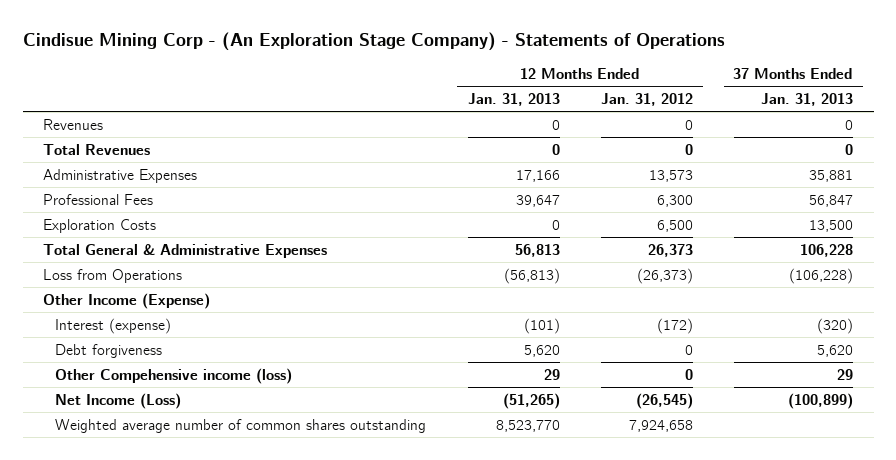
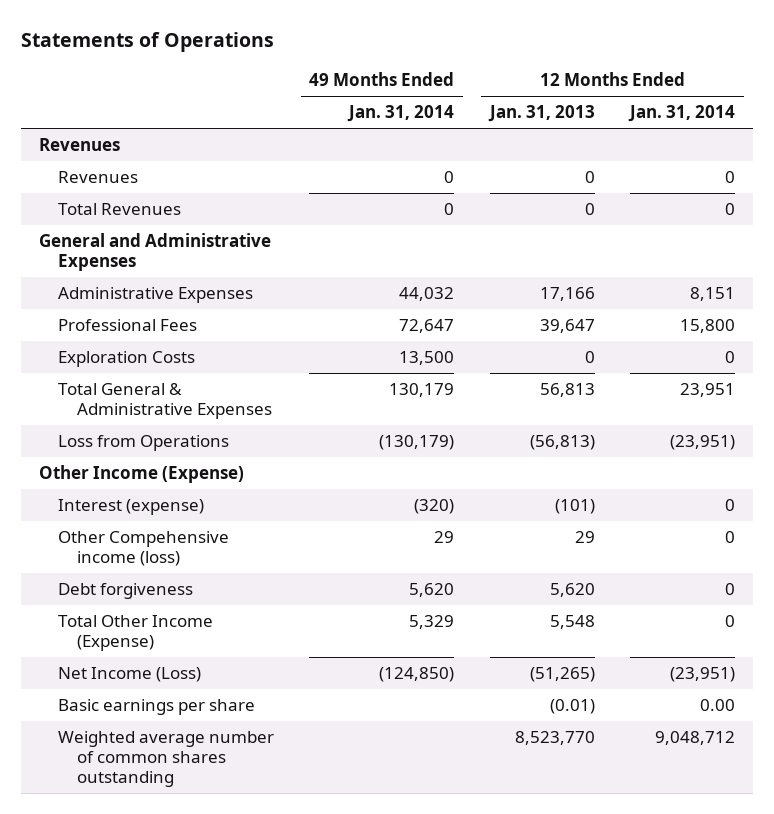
- Cindisue Mining Corp - (An Exploration Stage Company) - Statements of Operations
+ Statements of Operations
- | 12 Months Ended Jan. 31, 2013 | 12 Months Ended Jan. 31, 2012 | 37 Months Ended Jan. 31, 2013
+ | 49 Months Ended Jan. 31, 2014 | 12 Months Ended Jan. 31, 2013 | 12 Months Ended Jan. 31, 2014
+ Revenues
+ General and Administrative Expenses
moved down: Debt forgiveness | 5,620 | 5,620 | 0
+ Total Other Income (Expense) | 5,329 | 5,548 | 0
+ Basic earnings per share | | (0.01) | 0.00

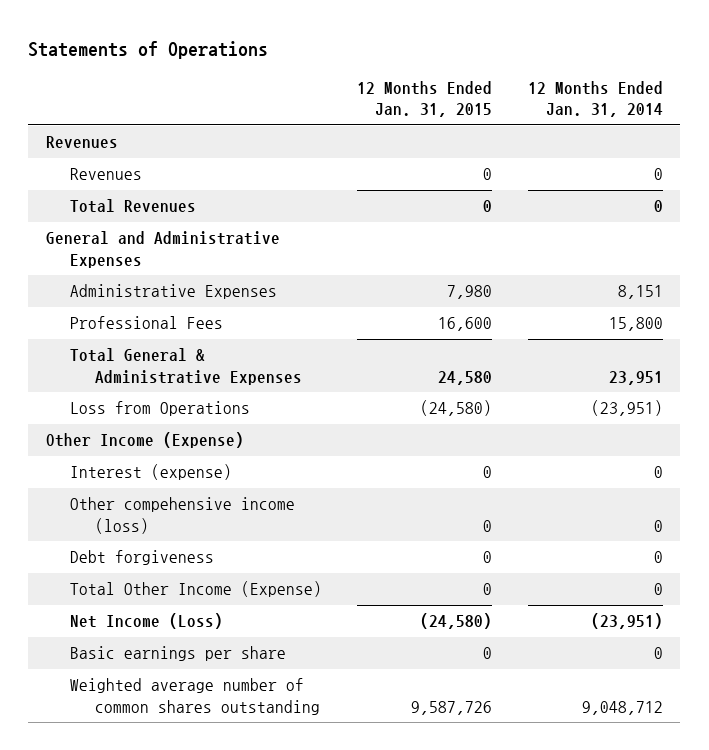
- | 49 Months Ended Jan. 31, 2014 | 12 Months Ended Jan. 31, 2013 | 12 Months Ended Jan. 31, 2014
+ | 12 Months Ended Jan. 31, 2015 | 12 Months Ended Jan. 31, 2014
- Exploration Costs | 13,500 | 0 | 0
- Other Compehensive income (loss) | 29 | 29 | 0
+ Other compehensive income (loss) | 0 | 0
- Basic earnings per share | | (0.01) | 0.00
+ Basic earnings per share | 0 | 0

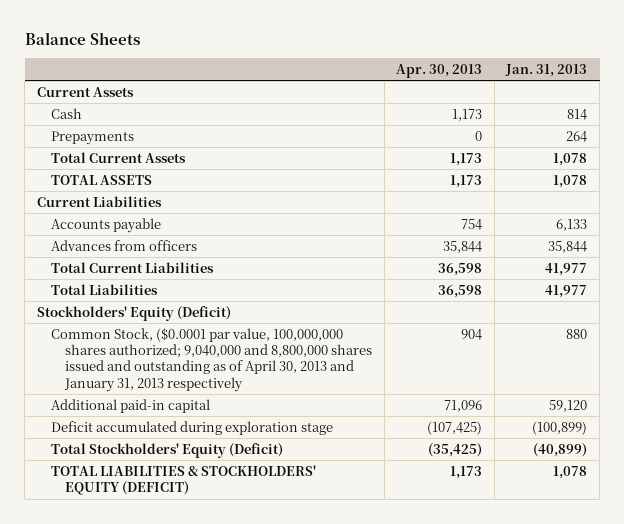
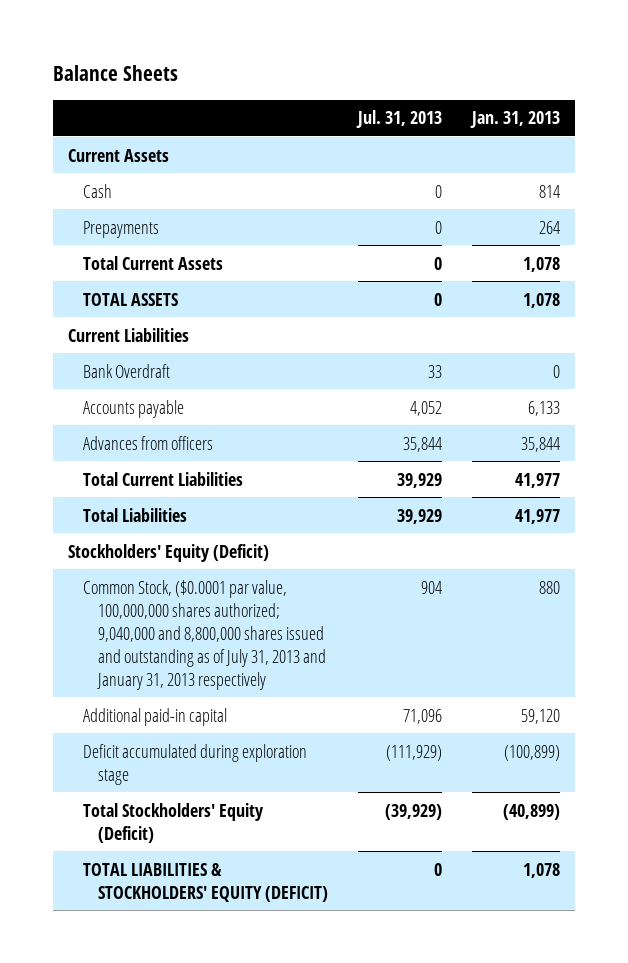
- | Apr. 30, 2013 | Jan. 31, 2013
+ | Jul. 31, 2013 | Jan. 31, 2013
+ Bank Overdraft | 33 | 0
- Common Stock, ($0.0001 par value, 100,000,000 shares authorized; 9,040,000 and 8,800,000 shares issued and outstanding as of April 30, 2013 and January 31, 2013 respectively | 904 | 880
+ Common Stock, ($0.0001 par value, 100,000,000 shares authorized; 9,040,000 and 8,800,000 shares issued and outstanding as of July 31, 2013 and January 31, 2013 respectively | 904 | 880

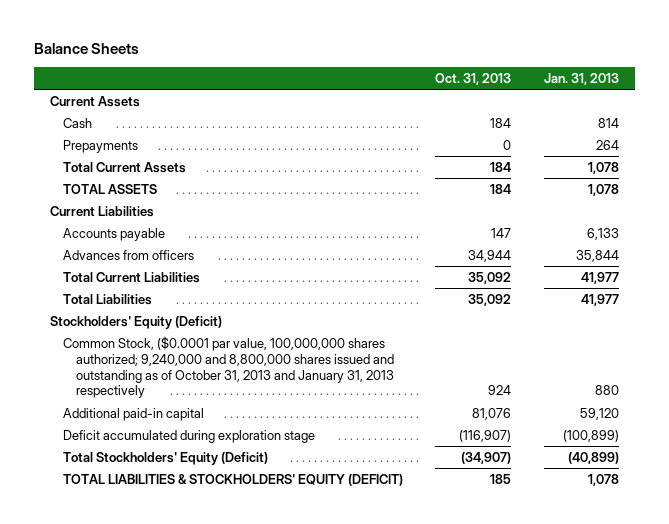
- | Jul. 31, 2013 | Jan. 31, 2013
+ | Oct. 31, 2013 | Jan. 31, 2013
- Bank Overdraft | 33 | 0
- Common Stock, ($0.0001 par value, 100,000,000 shares authorized; 9,040,000 and 8,800,000 shares issued and outstanding as of July 31, 2013 and January 31, 2013 respectively | 904 | 880
+ Common Stock, ($0.0001 par value, 100,000,000 shares authorized; 9,240,000 and 8,800,000 shares issued and outstanding as of October 31, 2013 and January 31, 2013 respectively | 924 | 880

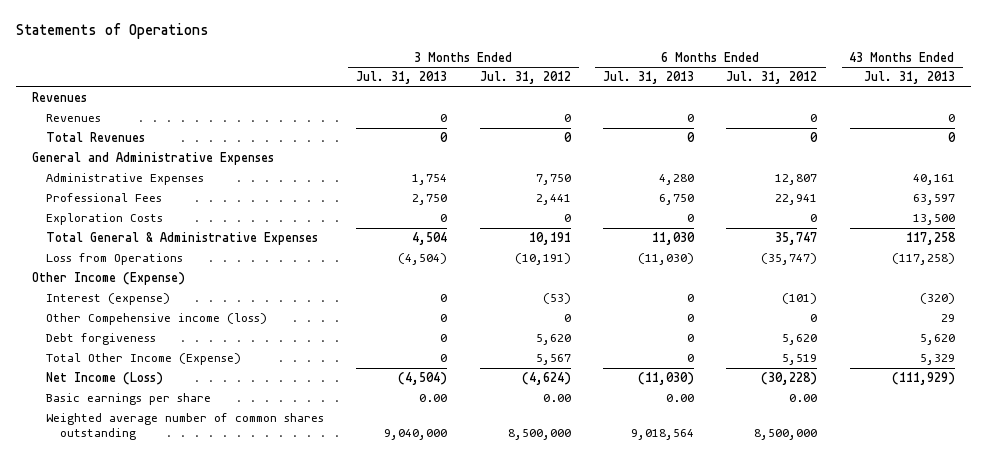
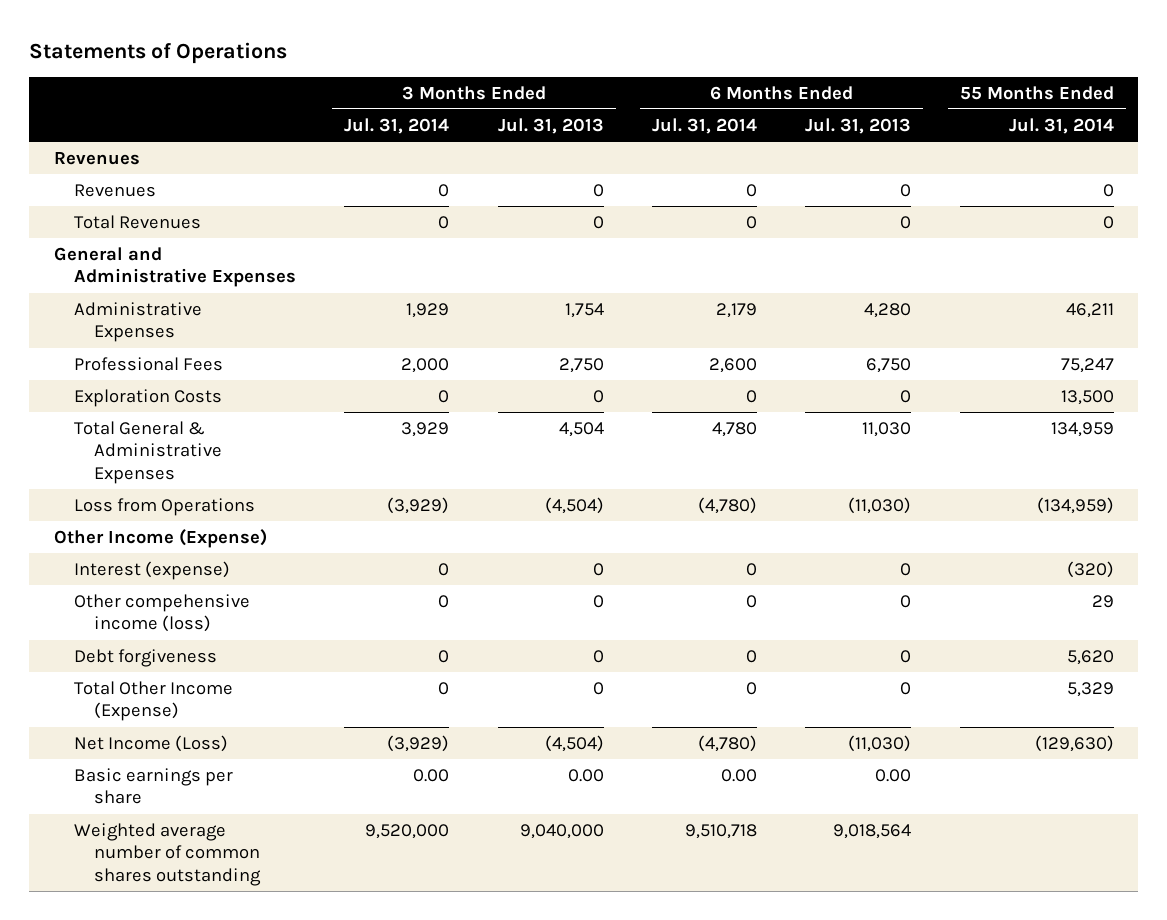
- | 3 Months Ended Jul. 31, 2013 | 3 Months Ended Jul. 31, 2012 | 6 Months Ended Jul. 31, 2013 | 6 Months Ended Jul. 31, 2012 | 43 Months Ended Jul. 31, 2013
+ | 3 Months Ended Jul. 31, 2014 | 3 Months Ended Jul. 31, 2013 | 6 Months Ended Jul. 31, 2014 | 6 Months Ended Jul. 31, 2013 | 55 Months Ended Jul. 31, 2014
- Other Compehensive income (loss) | 0 | 0 | 0 | 0 | 29
+ Other compehensive income (loss) | 0 | 0 | 0 | 0 | 29

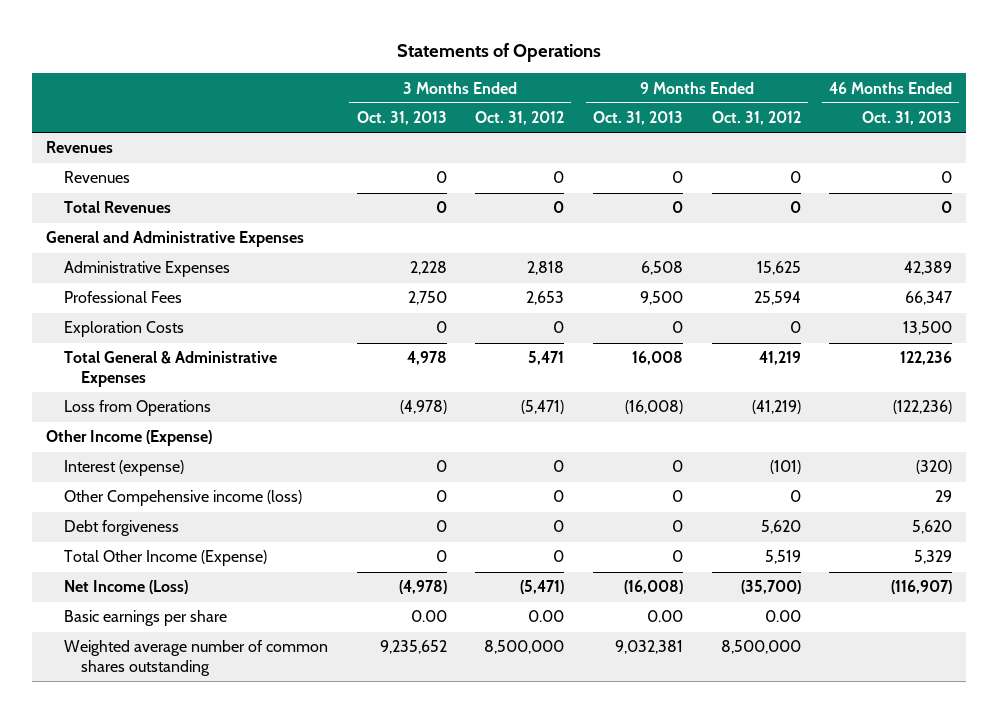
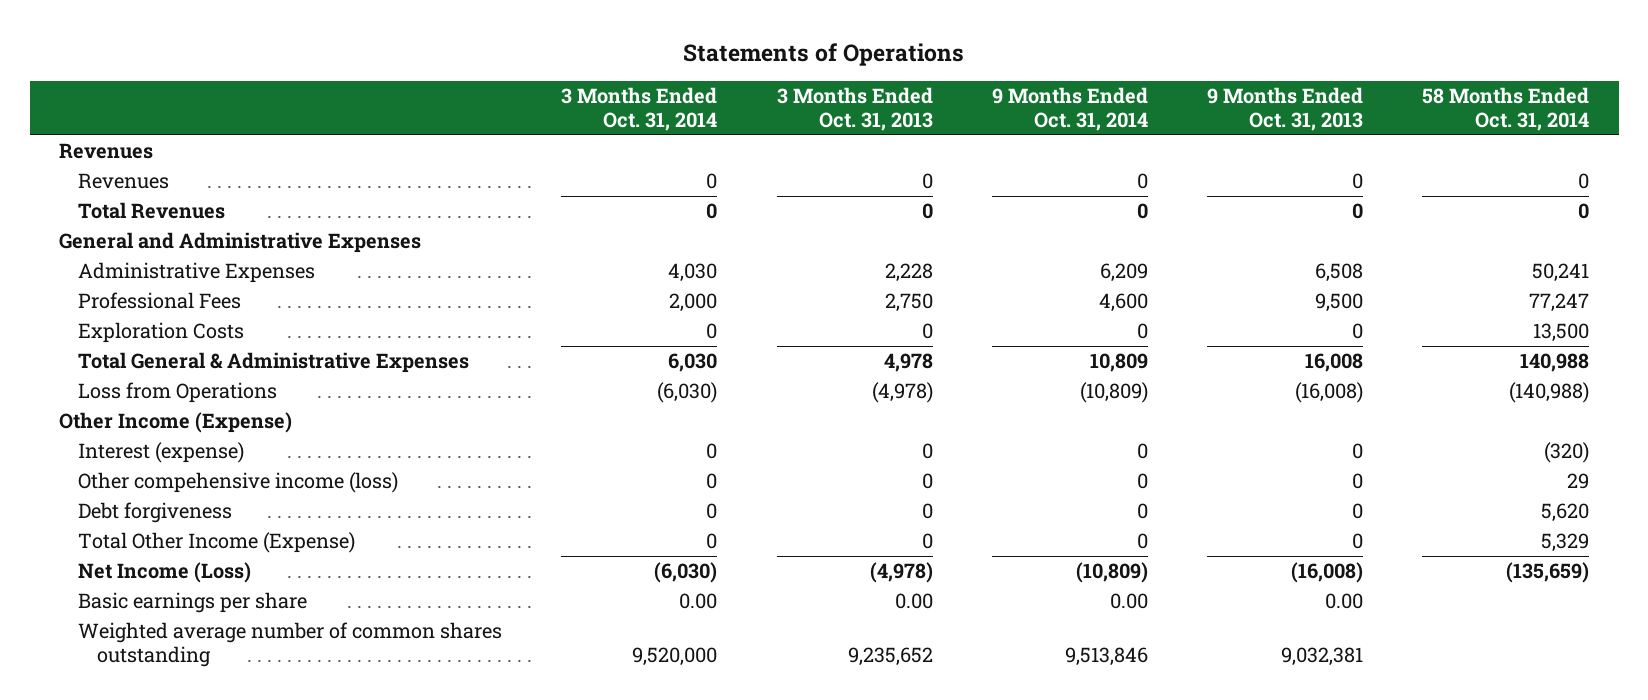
- | 3 Months Ended Oct. 31, 2013 | 3 Months Ended Oct. 31, 2012 | 9 Months Ended Oct. 31, 2013 | 9 Months Ended Oct. 31, 2012 | 46 Months Ended Oct. 31, 2013
+ | 3 Months Ended Oct. 31, 2014 | 3 Months Ended Oct. 31, 2013 | 9 Months Ended Oct. 31, 2014 | 9 Months Ended Oct. 31, 2013 | 58 Months Ended Oct. 31, 2014
- Other Compehensive income (loss) | 0 | 0 | 0 | 0 | 29
+ Other compehensive income (loss) | 0 | 0 | 0 | 0 | 29

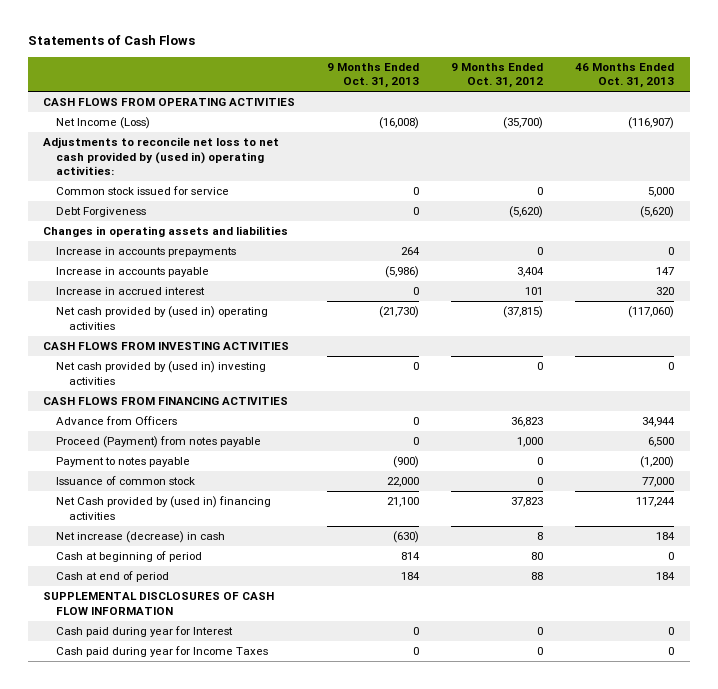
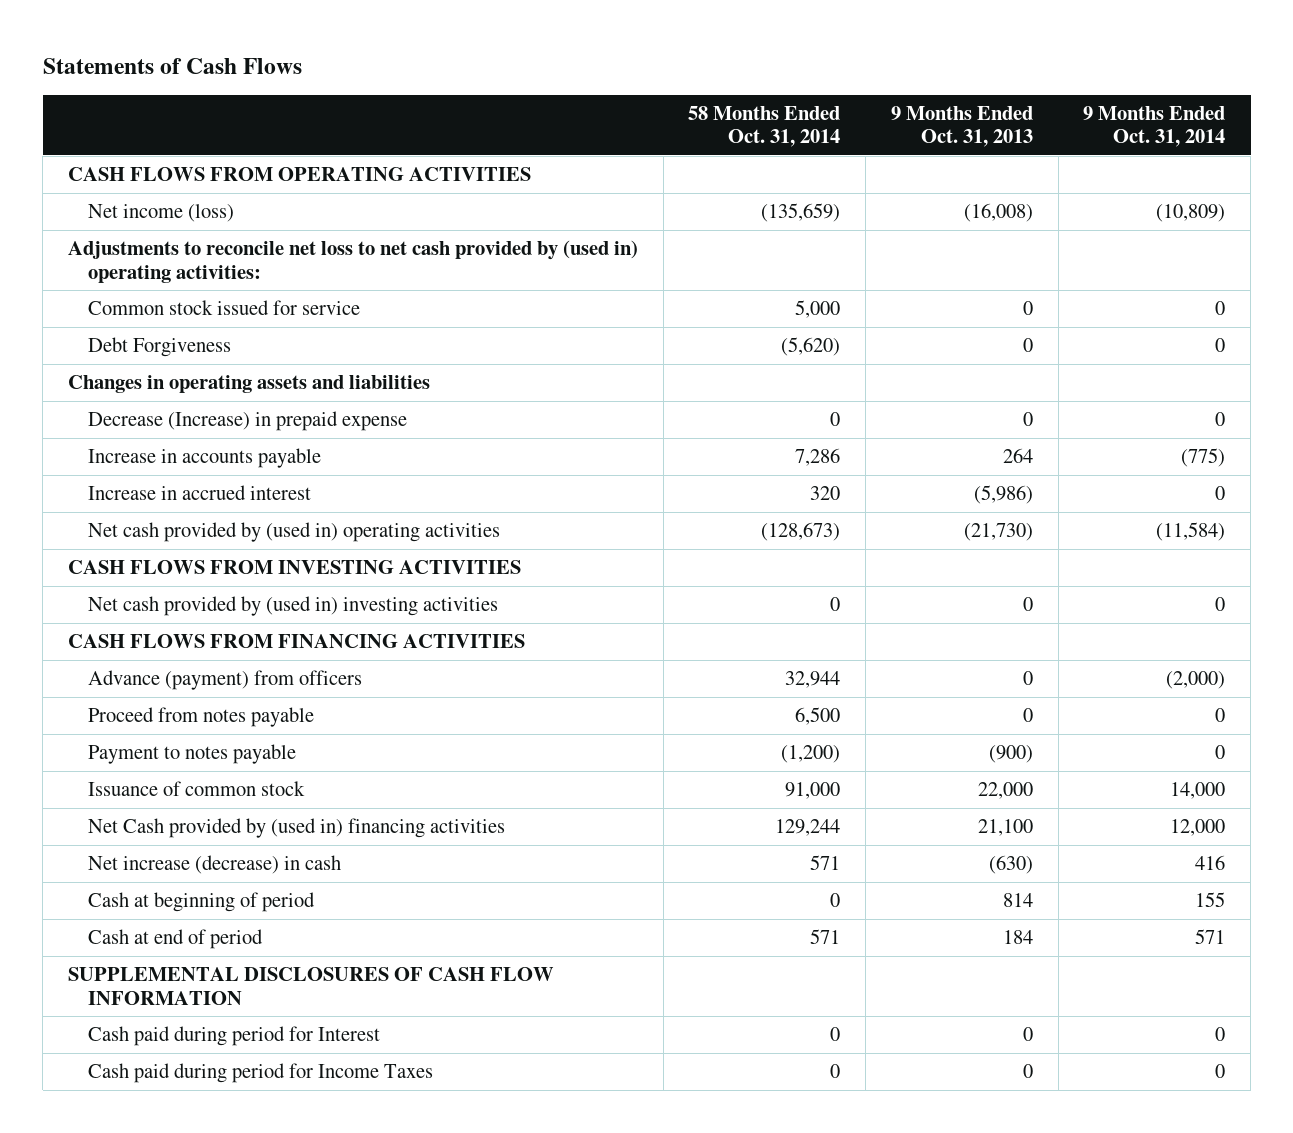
- | 9 Months Ended Oct. 31, 2013 | 9 Months Ended Oct. 31, 2012 | 46 Months Ended Oct. 31, 2013
+ | 58 Months Ended Oct. 31, 2014 | 9 Months Ended Oct. 31, 2013 | 9 Months Ended Oct. 31, 2014
- Net Income (Loss) | (16,008) | (35,700) | (116,907)
+ Net income (loss) | (135,659) | (16,008) | (10,809)
- Increase in accounts prepayments | 264 | 0 | 0
- Increase in accounts payable | (5,986) | 3,404 | 147
- Increase in accrued interest | 0 | 101 | 320
+ Decrease (Increase) in prepaid expense | 0 | 0 | 0
+ Increase in accounts payable | 7,286 | 264 | (775)
+ Increase in accrued interest | 320 | (5,986) | 0
- Advance from Officers | 0 | 36,823 | 34,944
- Proceed (Payment) from notes payable | 0 | 1,000 | 6,500
+ Advance (payment) from officers | 32,944 | 0 | (2,000)
+ Proceed from notes payable | 6,500 | 0 | 0
- Cash paid during year for Interest | 0 | 0 | 0
- Cash paid during year for Income Taxes | 0 | 0 | 0
+ Cash paid during period for Interest | 0 | 0 | 0
+ Cash paid during period for Income Taxes | 0 | 0 | 0

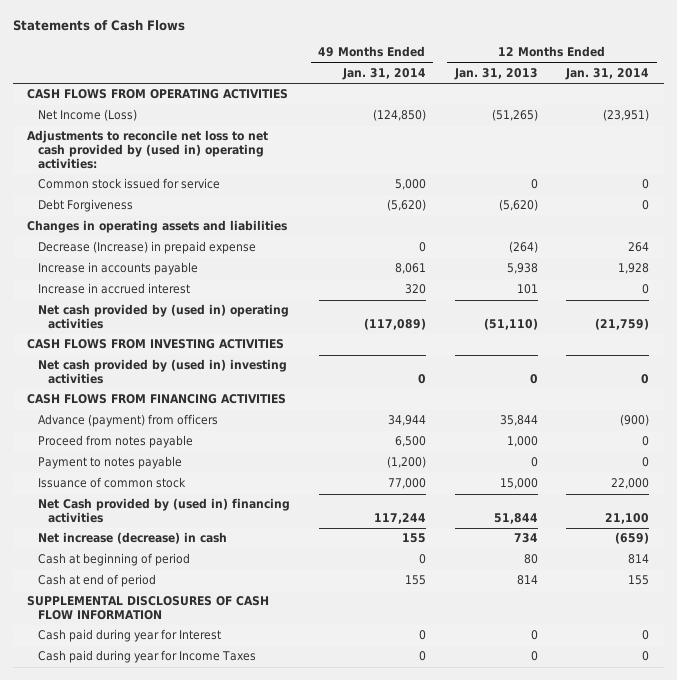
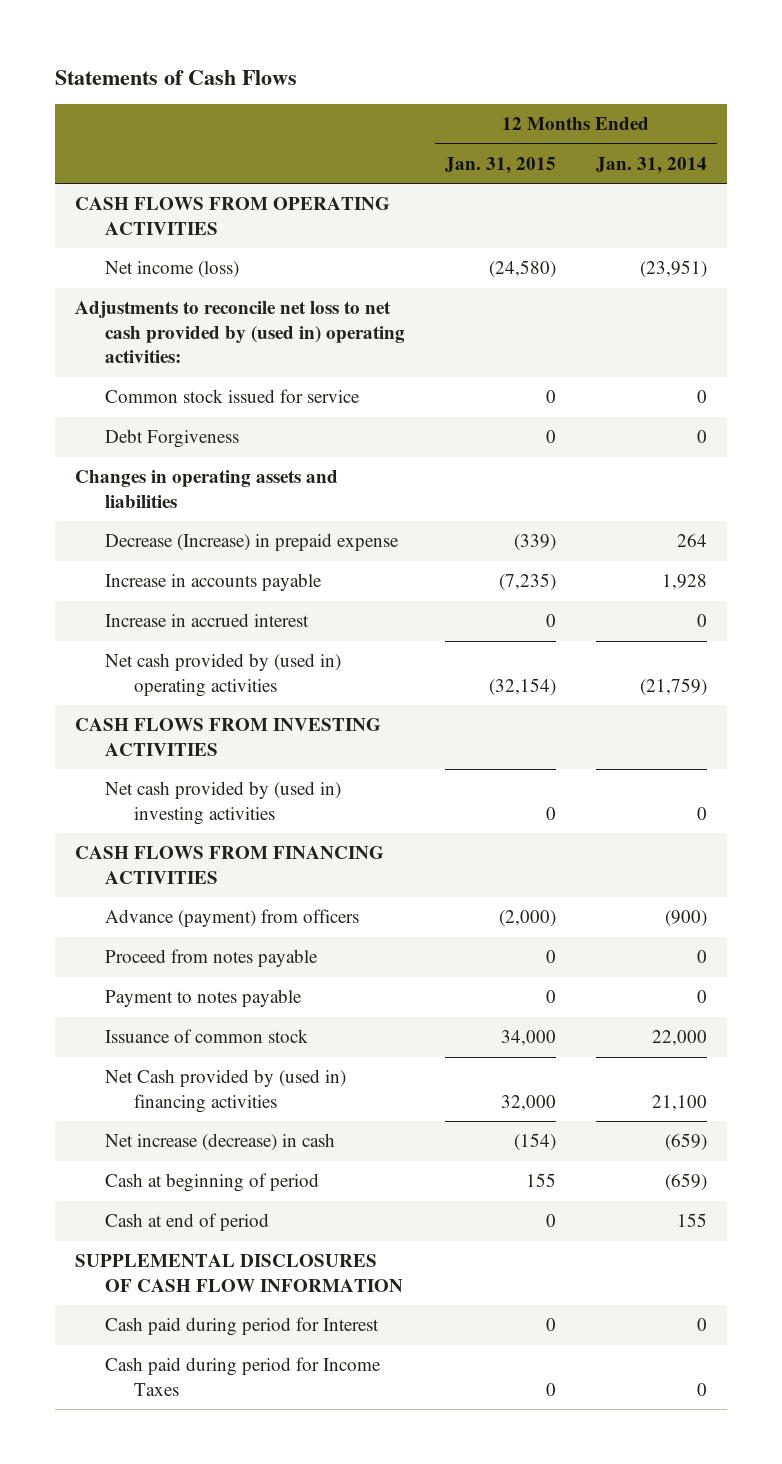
- | 49 Months Ended Jan. 31, 2014 | 12 Months Ended Jan. 31, 2013 | 12 Months Ended Jan. 31, 2014
+ | 12 Months Ended Jan. 31, 2015 | 12 Months Ended Jan. 31, 2014
- Net Income (Loss) | (124,850) | (51,265) | (23,951)
+ Net income (loss) | (24,580) | (23,951)
- Cash at beginning of period | 0 | 80 | 814
+ Cash at beginning of period | 155 | (659)
- Cash paid during year for Interest | 0 | 0 | 0
- Cash paid during year for Income Taxes | 0 | 0 | 0
+ Cash paid during period for Interest | 0 | 0
+ Cash paid during period for Income Taxes | 0 | 0

